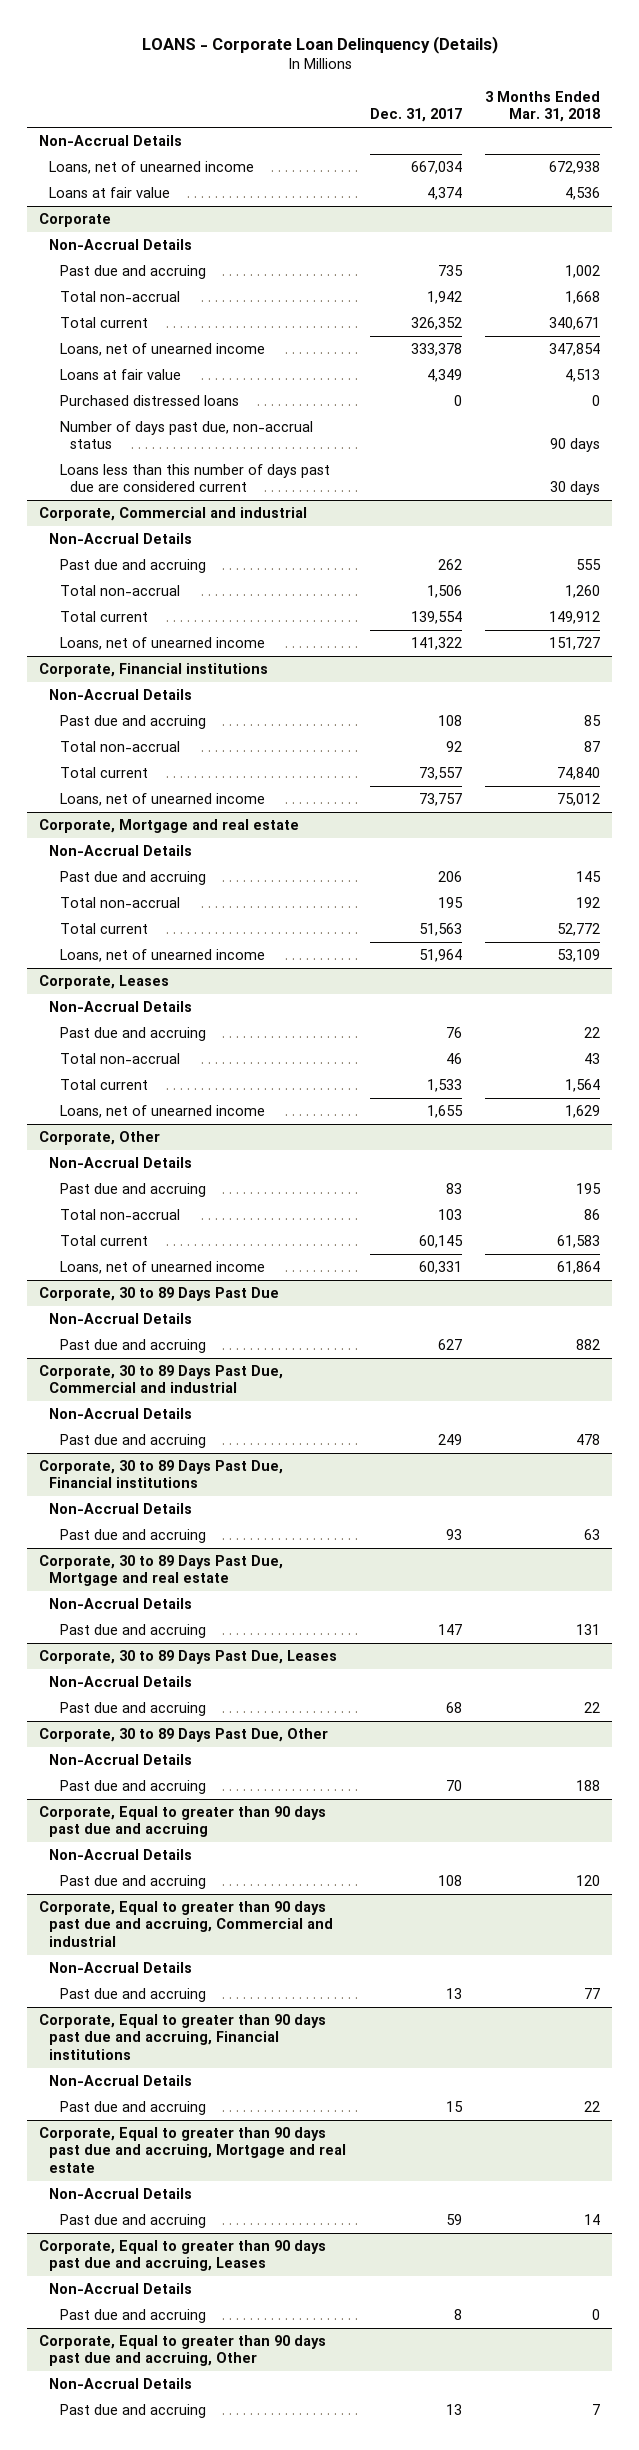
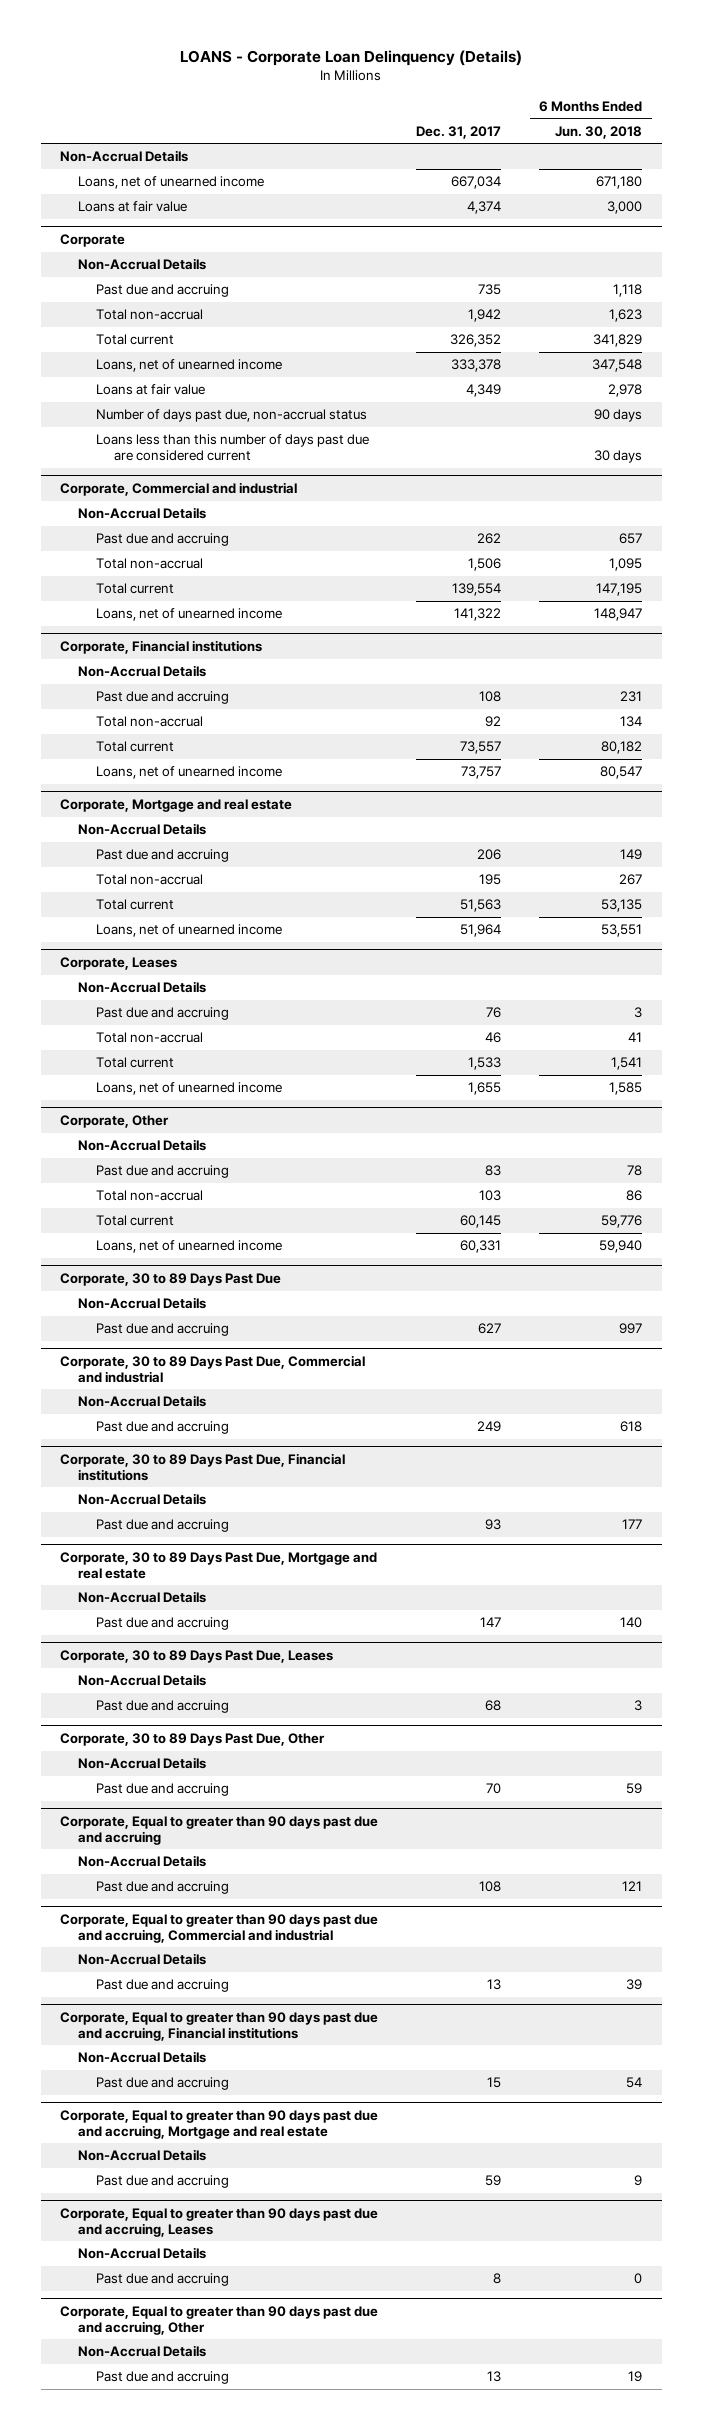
- | Dec. 31, 2017 | 3 Months Ended Mar. 31, 2018
+ | Dec. 31, 2017 | 6 Months Ended Jun. 30, 2018
@ Corporate
- Purchased distressed loans | 0 | 0

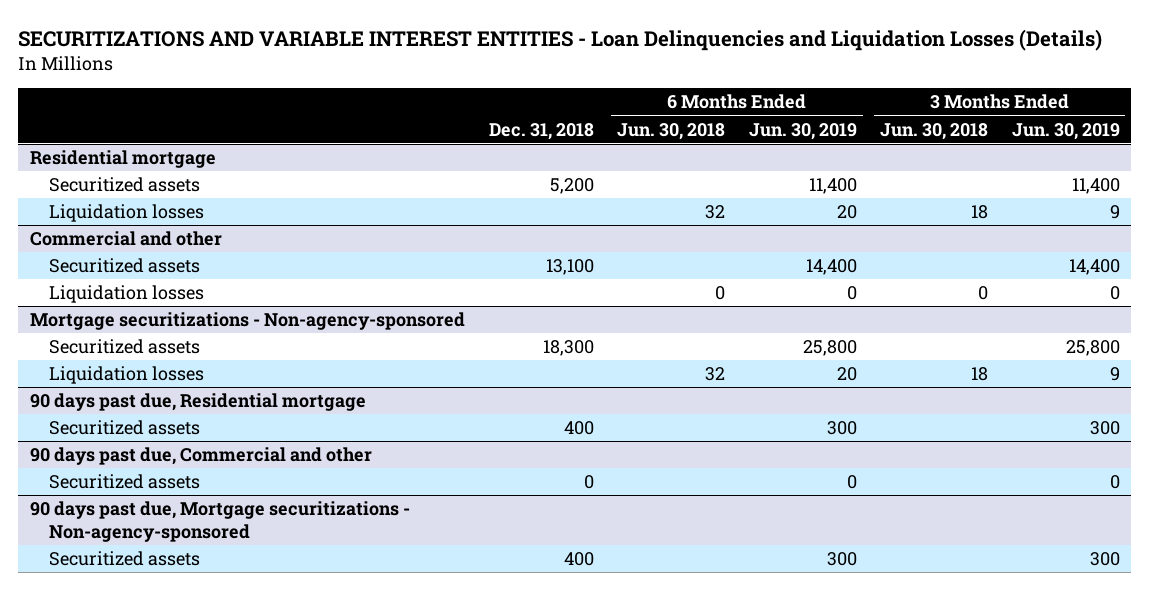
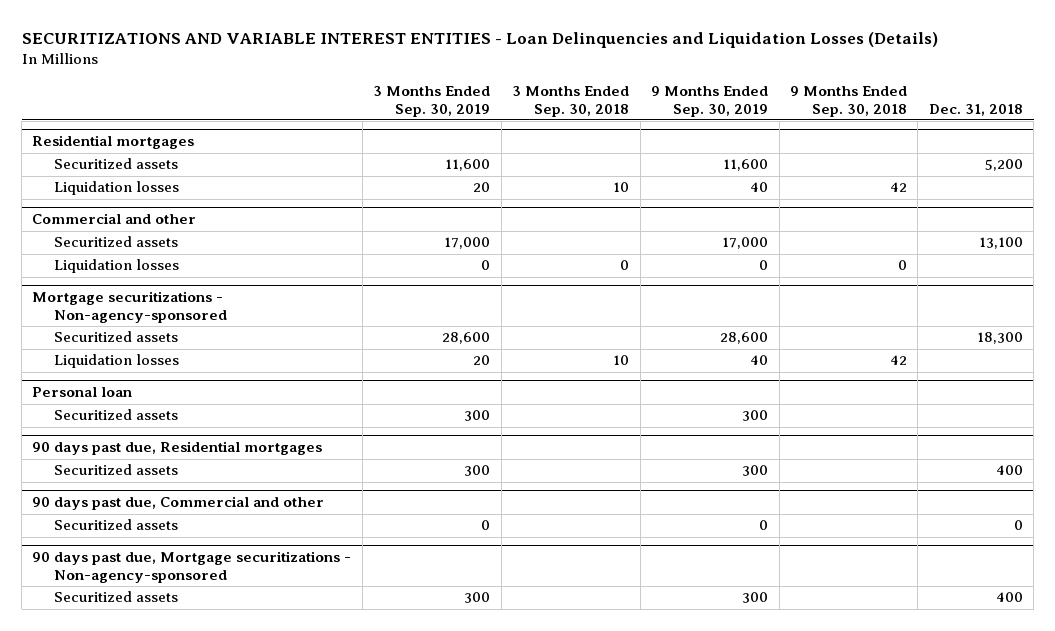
- | Dec. 31, 2018 | 6 Months Ended Jun. 30, 2018 | 6 Months Ended Jun. 30, 2019 | 3 Months Ended Jun. 30, 2018 | 3 Months Ended Jun. 30, 2019
+ | 3 Months Ended Sep. 30, 2019 | 3 Months Ended Sep. 30, 2018 | 9 Months Ended Sep. 30, 2019 | 9 Months Ended Sep. 30, 2018 | Dec. 31, 2018
- Residential mortgage
+ Residential mortgages
- 90 days past due, Residential mortgage
+ Personal loan
+ Securitized assets | 300 | | 300 | |
+ 90 days past due, Residential mortgages

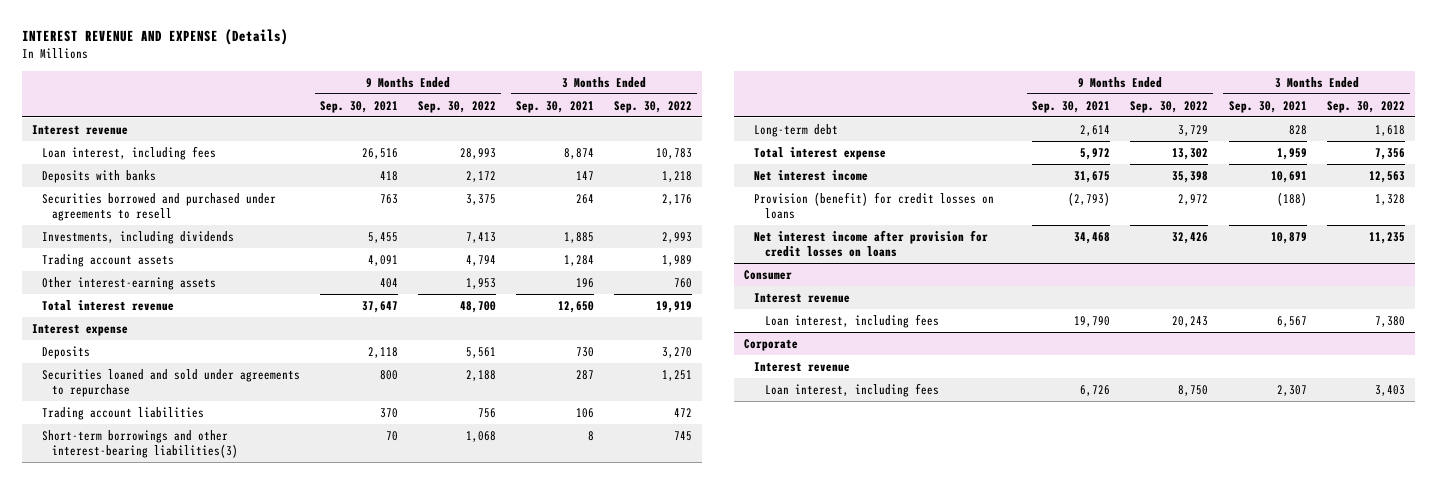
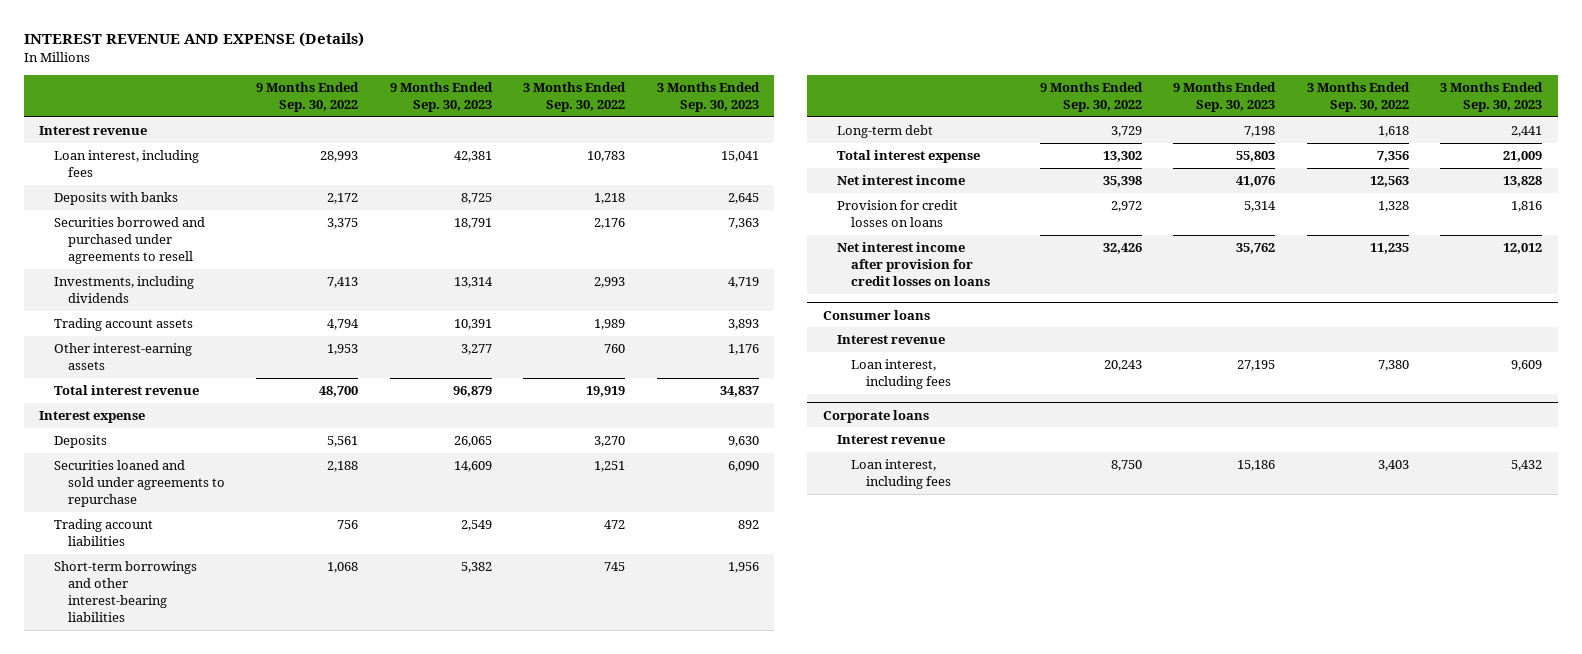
- | 9 Months Ended Sep. 30, 2021 | 9 Months Ended Sep. 30, 2022 | 3 Months Ended Sep. 30, 2021 | 3 Months Ended Sep. 30, 2022
+ | 9 Months Ended Sep. 30, 2022 | 9 Months Ended Sep. 30, 2023 | 3 Months Ended Sep. 30, 2022 | 3 Months Ended Sep. 30, 2023
- Short-term borrowings and other interest-bearing liabilities(3) | 70 | 1,068 | 8 | 745
+ Short-term borrowings and other interest-bearing liabilities | 1,068 | 5,382 | 745 | 1,956
- Provision (benefit) for credit losses on loans | (2,793) | 2,972 | (188) | 1,328
+ Provision for credit losses on loans | 2,972 | 5,314 | 1,328 | 1,816
- Consumer
+ Consumer loans
- Corporate
+ Corporate loans

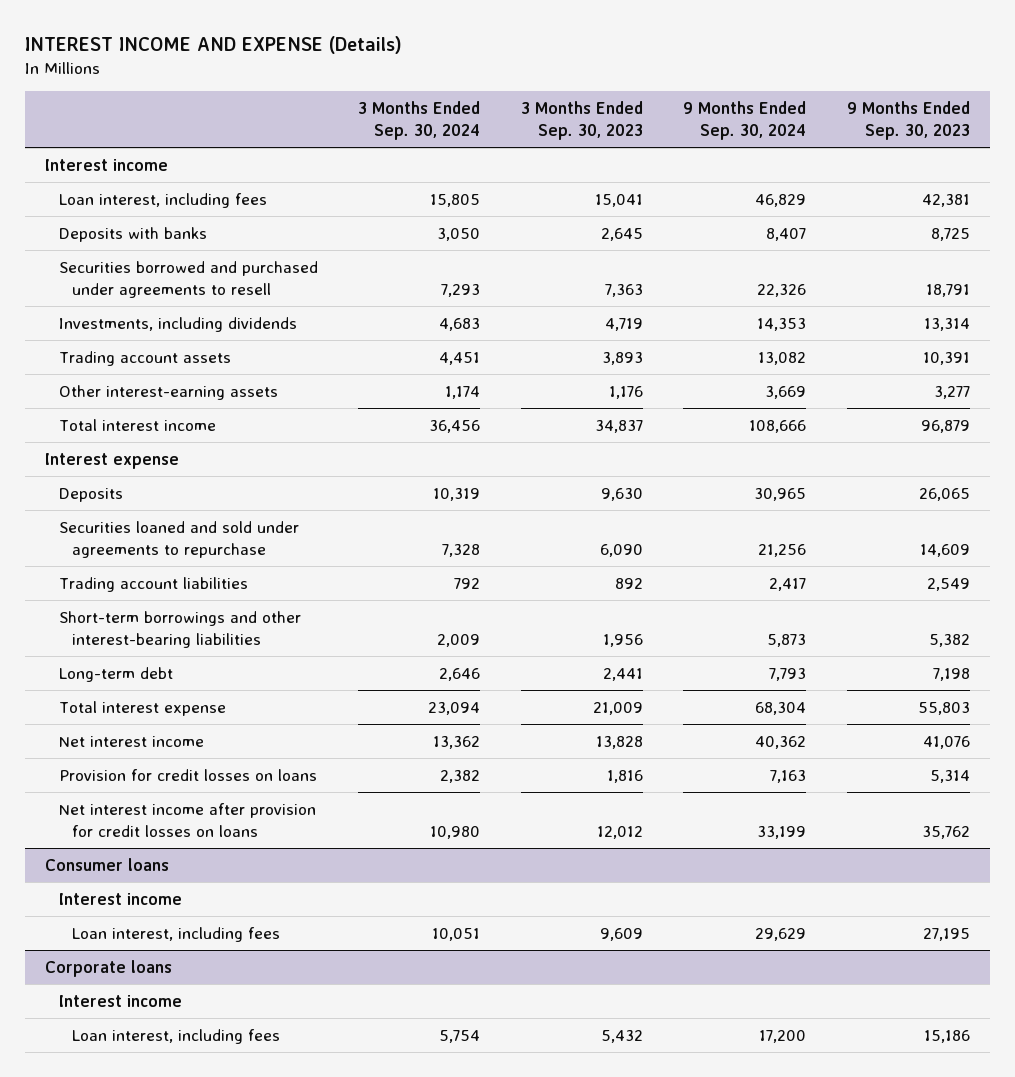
- INTEREST REVENUE AND EXPENSE (Details)
+ INTEREST INCOME AND EXPENSE (Details)
- | 9 Months Ended Sep. 30, 2022 | 9 Months Ended Sep. 30, 2023 | 3 Months Ended Sep. 30, 2022 | 3 Months Ended Sep. 30, 2023
+ | 3 Months Ended Sep. 30, 2024 | 3 Months Ended Sep. 30, 2023 | 9 Months Ended Sep. 30, 2024 | 9 Months Ended Sep. 30, 2023
- Interest revenue
+ Interest income
- Total interest revenue | 48,700 | 96,879 | 19,919 | 34,837
+ Total interest income | 36,456 | 34,837 | 108,666 | 96,879
@ Consumer loans
- Interest revenue
+ Interest income
@ Corporate loans
- Interest revenue
+ Interest income

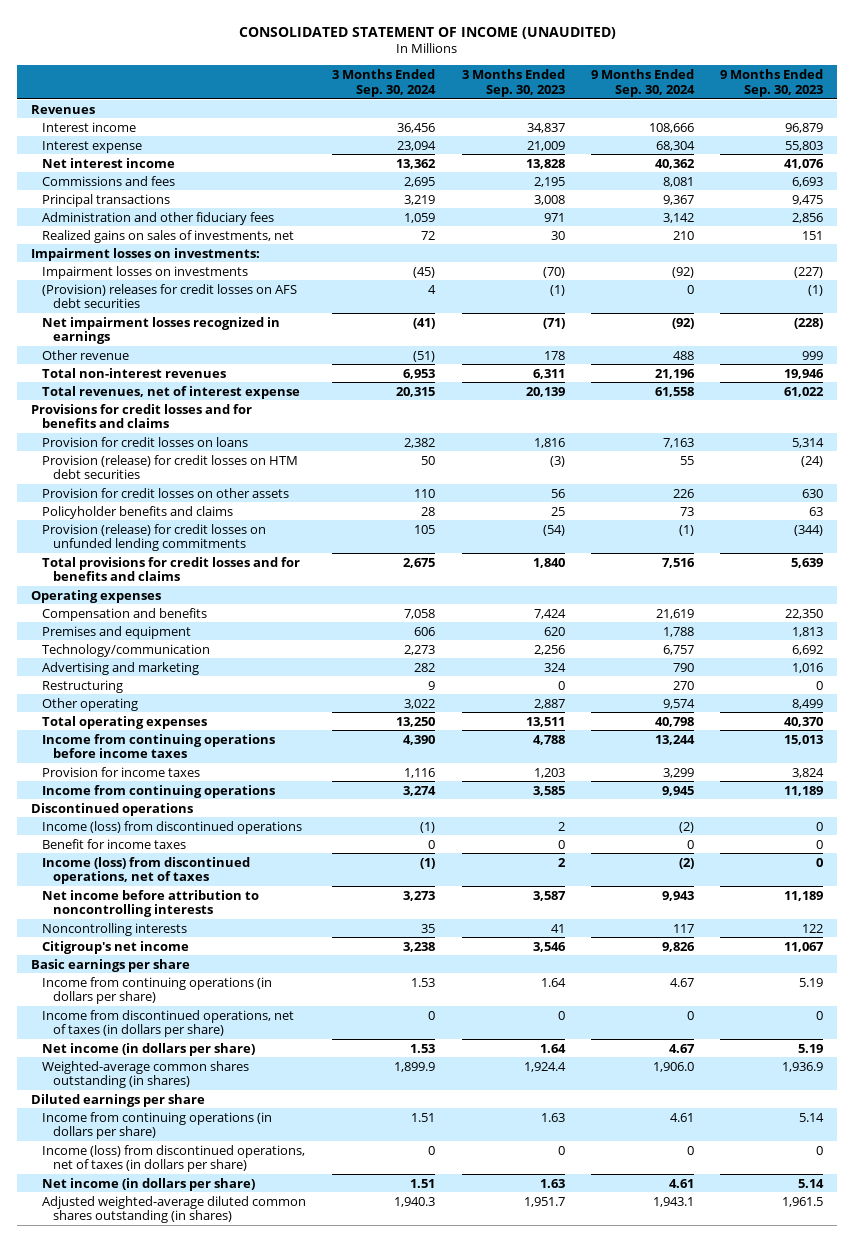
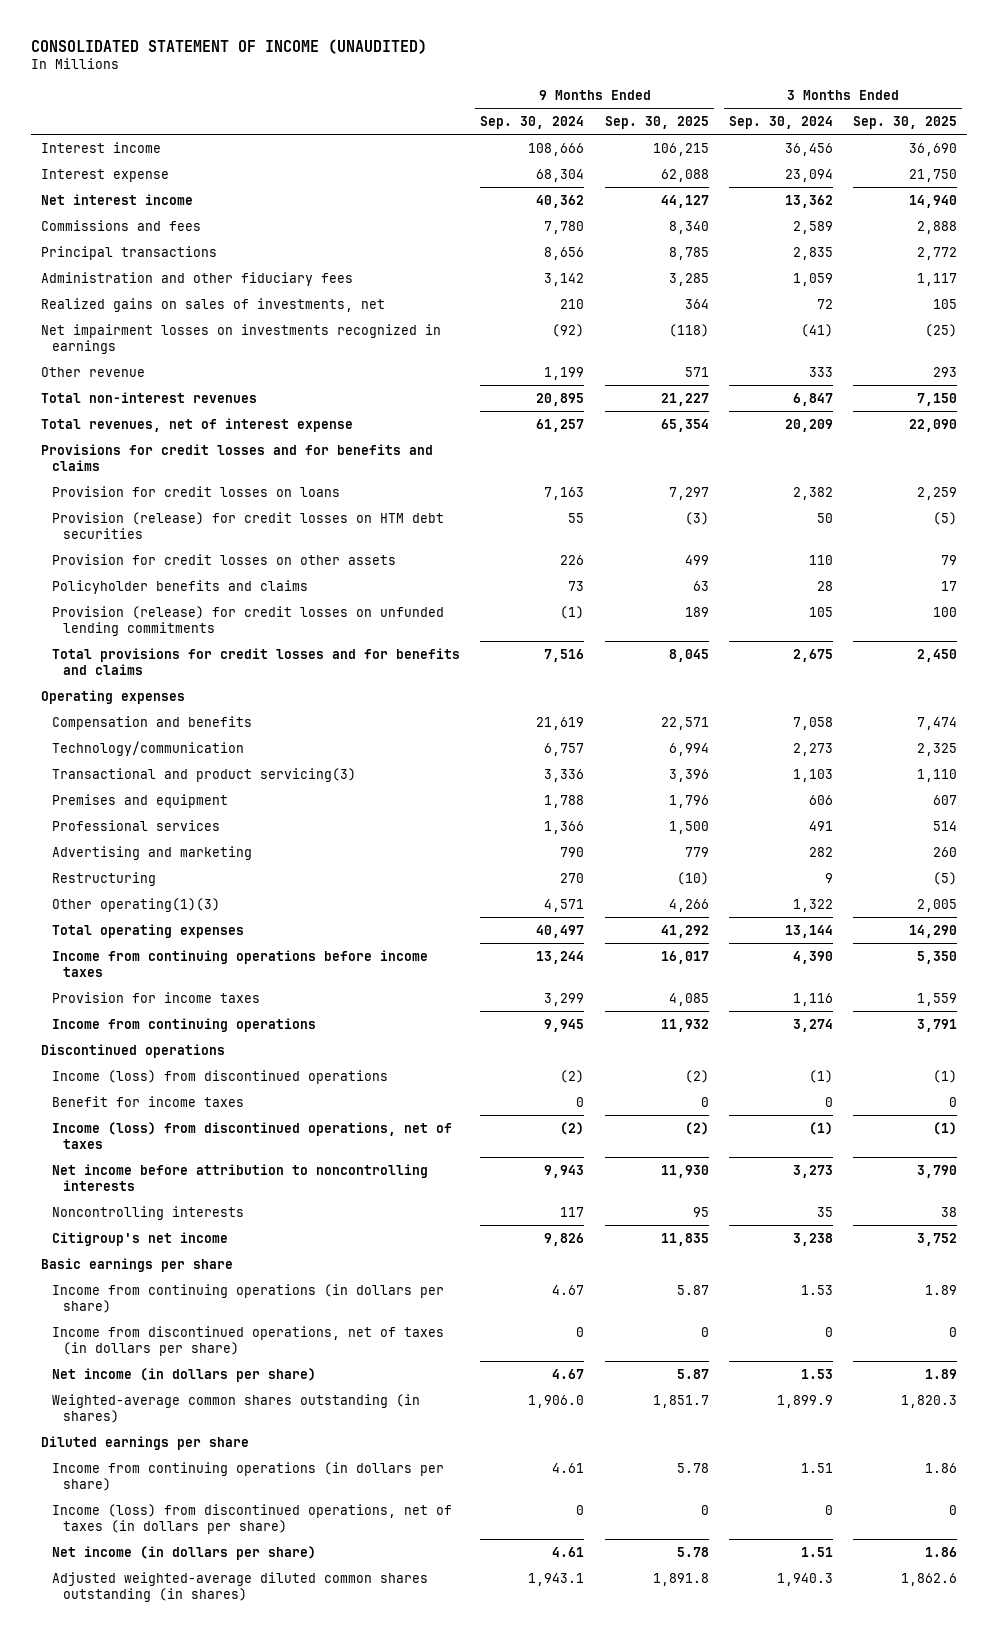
- | 3 Months Ended Sep. 30, 2024 | 3 Months Ended Sep. 30, 2023 | 9 Months Ended Sep. 30, 2024 | 9 Months Ended Sep. 30, 2023
+ | 9 Months Ended Sep. 30, 2024 | 9 Months Ended Sep. 30, 2025 | 3 Months Ended Sep. 30, 2024 | 3 Months Ended Sep. 30, 2025
- Revenues
- Commissions and fees | 2,695 | 2,195 | 8,081 | 6,693
- Principal transactions | 3,219 | 3,008 | 9,367 | 9,475
+ Commissions and fees | 7,780 | 8,340 | 2,589 | 2,888
+ Principal transactions | 8,656 | 8,785 | 2,835 | 2,772
- Impairment losses on investments:
- Impairment losses on investments | (45) | (70) | (92) | (227)
- (Provision) releases for credit losses on AFS debt securities | 4 | (1) | 0 | (1)
- Net impairment losses recognized in earnings | (41) | (71) | (92) | (228)
- Other revenue | (51) | 178 | 488 | 999
- Total non-interest revenues | 6,953 | 6,311 | 21,196 | 19,946
- Total revenues, net of interest expense | 20,315 | 20,139 | 61,558 | 61,022
+ Net impairment losses on investments recognized in earnings | (92) | (118) | (41) | (25)
+ Other revenue | 1,199 | 571 | 333 | 293
+ Total non-interest revenues | 20,895 | 21,227 | 6,847 | 7,150
+ Total revenues, net of interest expense | 61,257 | 65,354 | 20,209 | 22,090
+ Transactional and product servicing(3) | 3,336 | 3,396 | 1,103 | 1,110
moved down: Premises and equipment | 1,788 | 1,796 | 606 | 607
+ Professional services | 1,366 | 1,500 | 491 | 514
- Other operating | 3,022 | 2,887 | 9,574 | 8,499
- Total operating expenses | 13,250 | 13,511 | 40,798 | 40,370
+ Other operating(1)(3) | 4,571 | 4,266 | 1,322 | 2,005
+ Total operating expenses | 40,497 | 41,292 | 13,144 | 14,290

